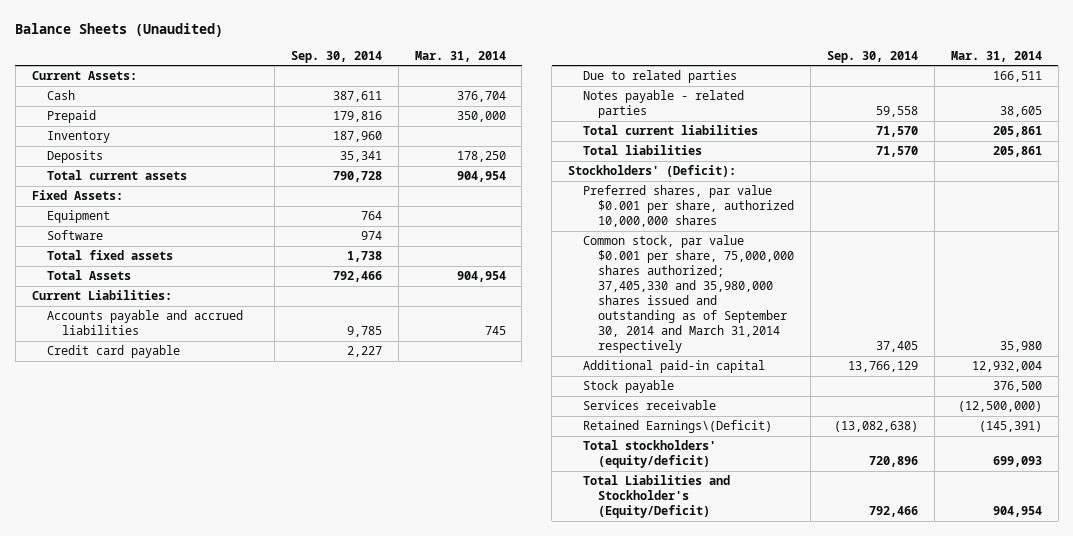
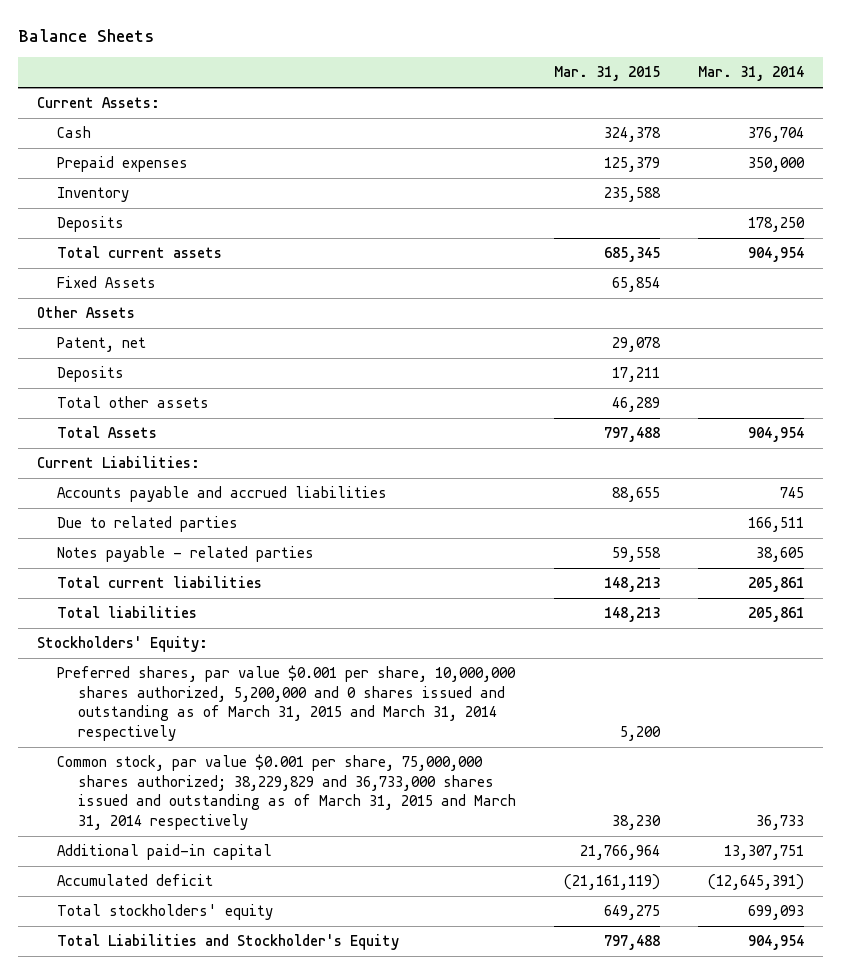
- Balance Sheets (Unaudited)
+ Balance Sheets
- | Sep. 30, 2014 | Mar. 31, 2014
+ | Mar. 31, 2015 | Mar. 31, 2014
- Prepaid | 179,816 | 350,000
+ Prepaid expenses | 125,379 | 350,000
- Fixed Assets:
- Equipment | 764 |
- Software | 974 |
- Total fixed assets | 1,738 |
+ Fixed Assets | 65,854 |
+ Other Assets
+ Patent, net | 29,078 |
+ Deposits | 17,211 |
+ Total other assets | 46,289 |
- Credit card payable | 2,227 |
- Stockholders' (Deficit):
- Preferred shares, par value $0.001 per share, authorized 10,000,000 shares
- Common stock, par value $0.001 per share, 75,000,000 shares authorized; 37,405,330 and 35,980,000 shares issued and outstanding as of September 30, 2014 and March 31,2014 respectively | 37,405 | 35,980
- Additional paid-in capital | 13,766,129 | 12,932,004
- Stock payable | | 376,500
- Services receivable | | (12,500,000)
- Retained Earnings\(Deficit) | (13,082,638) | (145,391)
- Total stockholders' (equity/deficit) | 720,896 | 699,093
- Total Liabilities and Stockholder's (Equity/Deficit) | 792,466 | 904,954
+ Stockholders' Equity:
+ Preferred shares, par value $0.001 per share, 10,000,000 shares authorized, 5,200,000 and 0 shares issued and outstanding as of March 31, 2015 and March 31, 2014 respectively | 5,200 |
+ Common stock, par value $0.001 per share, 75,000,000 shares authorized; 38,229,829 and 36,733,000 shares issued and outstanding as of March 31, 2015 and March 31, 2014 respectively | 38,230 | 36,733
+ Additional paid-in capital | 21,766,964 | 13,307,751
+ Accumulated deficit | (21,161,119) | (12,645,391)
+ Total stockholders' equity | 649,275 | 699,093
+ Total Liabilities and Stockholder's Equity | 797,488 | 904,954

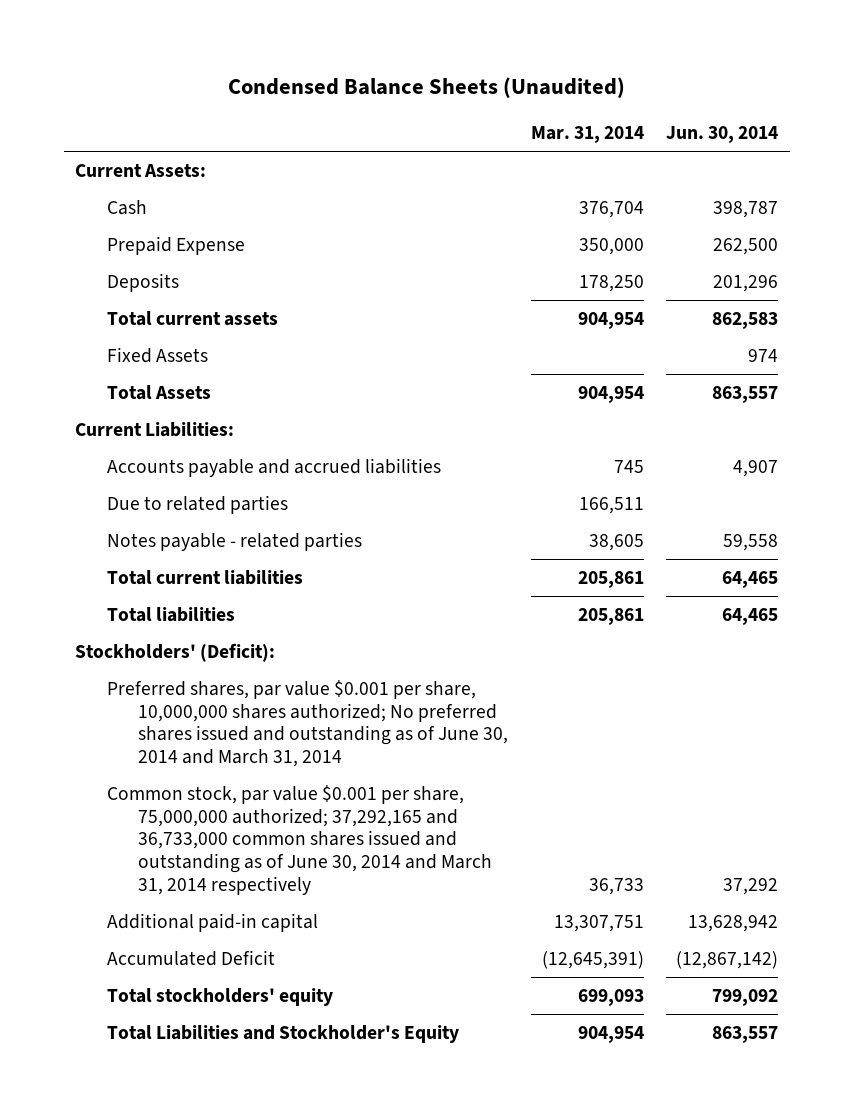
- Balance Sheets
+ Condensed Balance Sheets (Unaudited)
- | Mar. 31, 2015 | Mar. 31, 2014
+ | Mar. 31, 2014 | Jun. 30, 2014
- Prepaid expenses | 125,379 | 350,000
- Inventory | 235,588 |
+ Prepaid Expense | 350,000 | 262,500
- Other Assets
- Patent, net | 29,078 |
- Deposits | 17,211 |
- Total other assets | 46,289 |
- Stockholders' Equity:
- Preferred shares, par value $0.001 per share, 10,000,000 shares authorized, 5,200,000 and 0 shares issued and outstanding as of March 31, 2015 and March 31, 2014 respectively | 5,200 |
- Common stock, par value $0.001 per share, 75,000,000 shares authorized; 38,229,829 and 36,733,000 shares issued and outstanding as of March 31, 2015 and March 31, 2014 respectively | 38,230 | 36,733
+ Stockholders' (Deficit):
+ Preferred shares, par value $0.001 per share, 10,000,000 shares authorized; No preferred shares issued and outstanding as of June 30, 2014 and March 31, 2014
+ Common stock, par value $0.001 per share, 75,000,000 authorized; 37,292,165 and 36,733,000 common shares issued and outstanding as of June 30, 2014 and March 31, 2014 respectively | 36,733 | 37,292
- Accumulated deficit | (21,161,119) | (12,645,391)
+ Accumulated Deficit | (12,645,391) | (12,867,142)

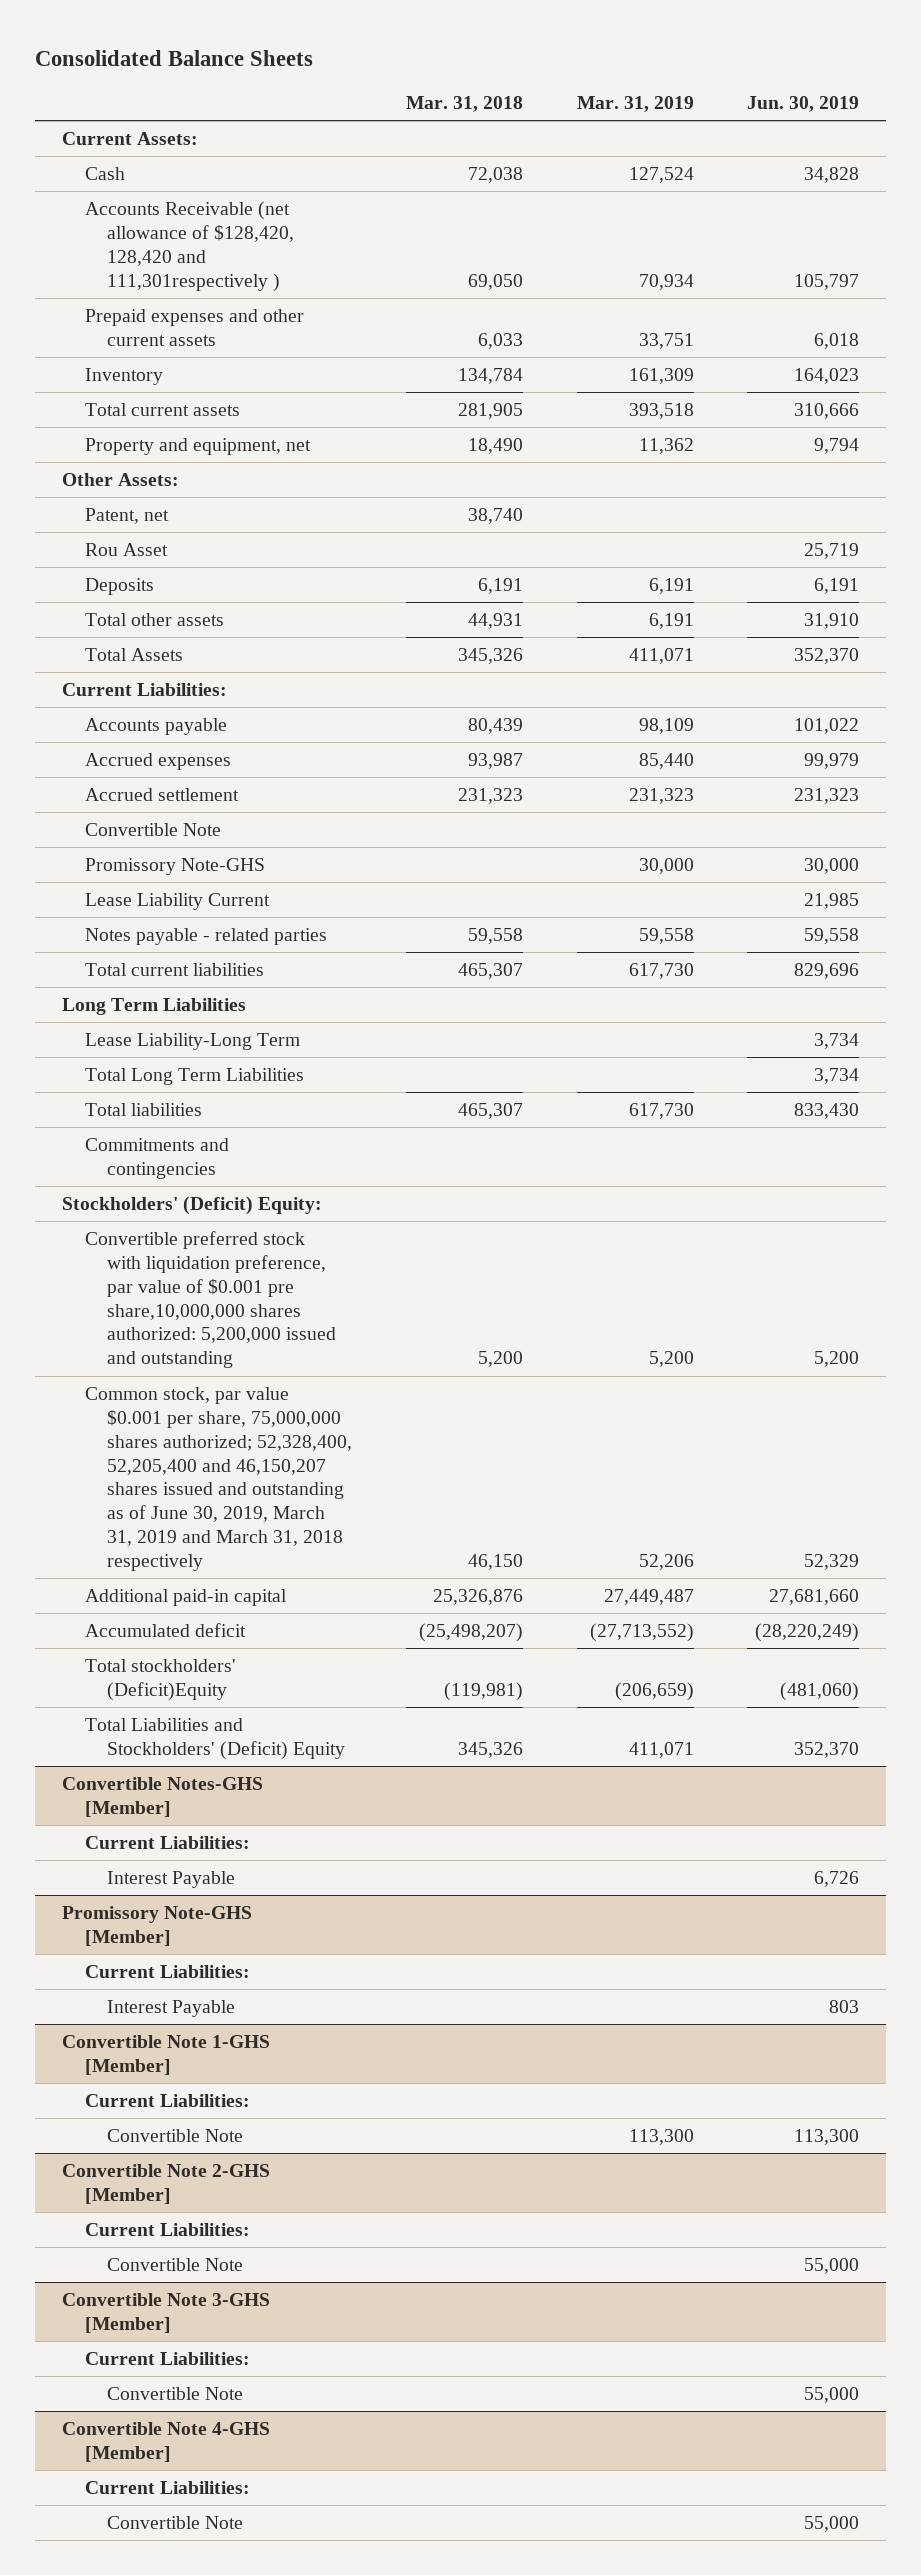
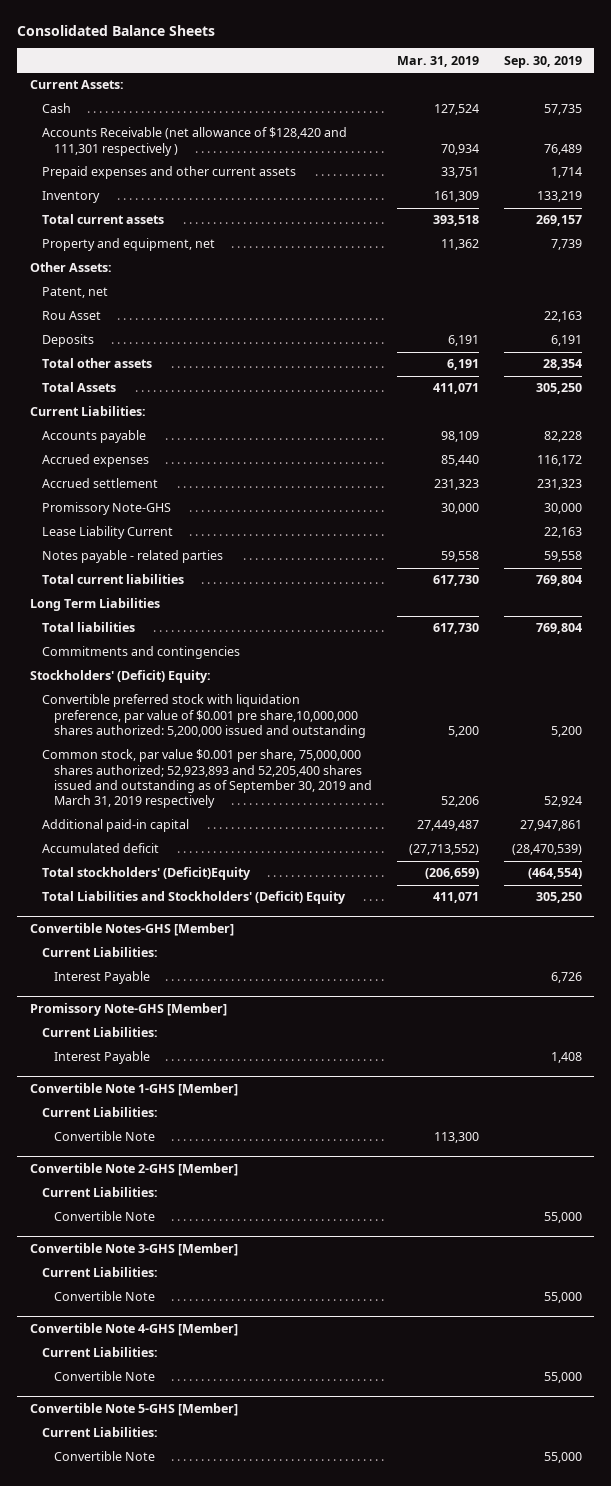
- | Mar. 31, 2018 | Mar. 31, 2019 | Jun. 30, 2019
+ | Mar. 31, 2019 | Sep. 30, 2019
- Accounts Receivable (net allowance of $128,420, 128,420 and 111,301respectively ) | 69,050 | 70,934 | 105,797
+ Accounts Receivable (net allowance of $128,420 and 111,301 respectively ) | 70,934 | 76,489
- Convertible Note
- Lease Liability-Long Term | | | 3,734
- Total Long Term Liabilities | | | 3,734
- Common stock, par value $0.001 per share, 75,000,000 shares authorized; 52,328,400, 52,205,400 and 46,150,207 shares issued and outstanding as of June 30, 2019, March 31, 2019 and March 31, 2018 respectively | 46,150 | 52,206 | 52,329
+ Common stock, par value $0.001 per share, 75,000,000 shares authorized; 52,923,893 and 52,205,400 shares issued and outstanding as of September 30, 2019 and March 31, 2019 respectively | 52,206 | 52,924
+ Convertible Note 5-GHS [Member]
+ Current Liabilities:
+ Convertible Note | | 55,000

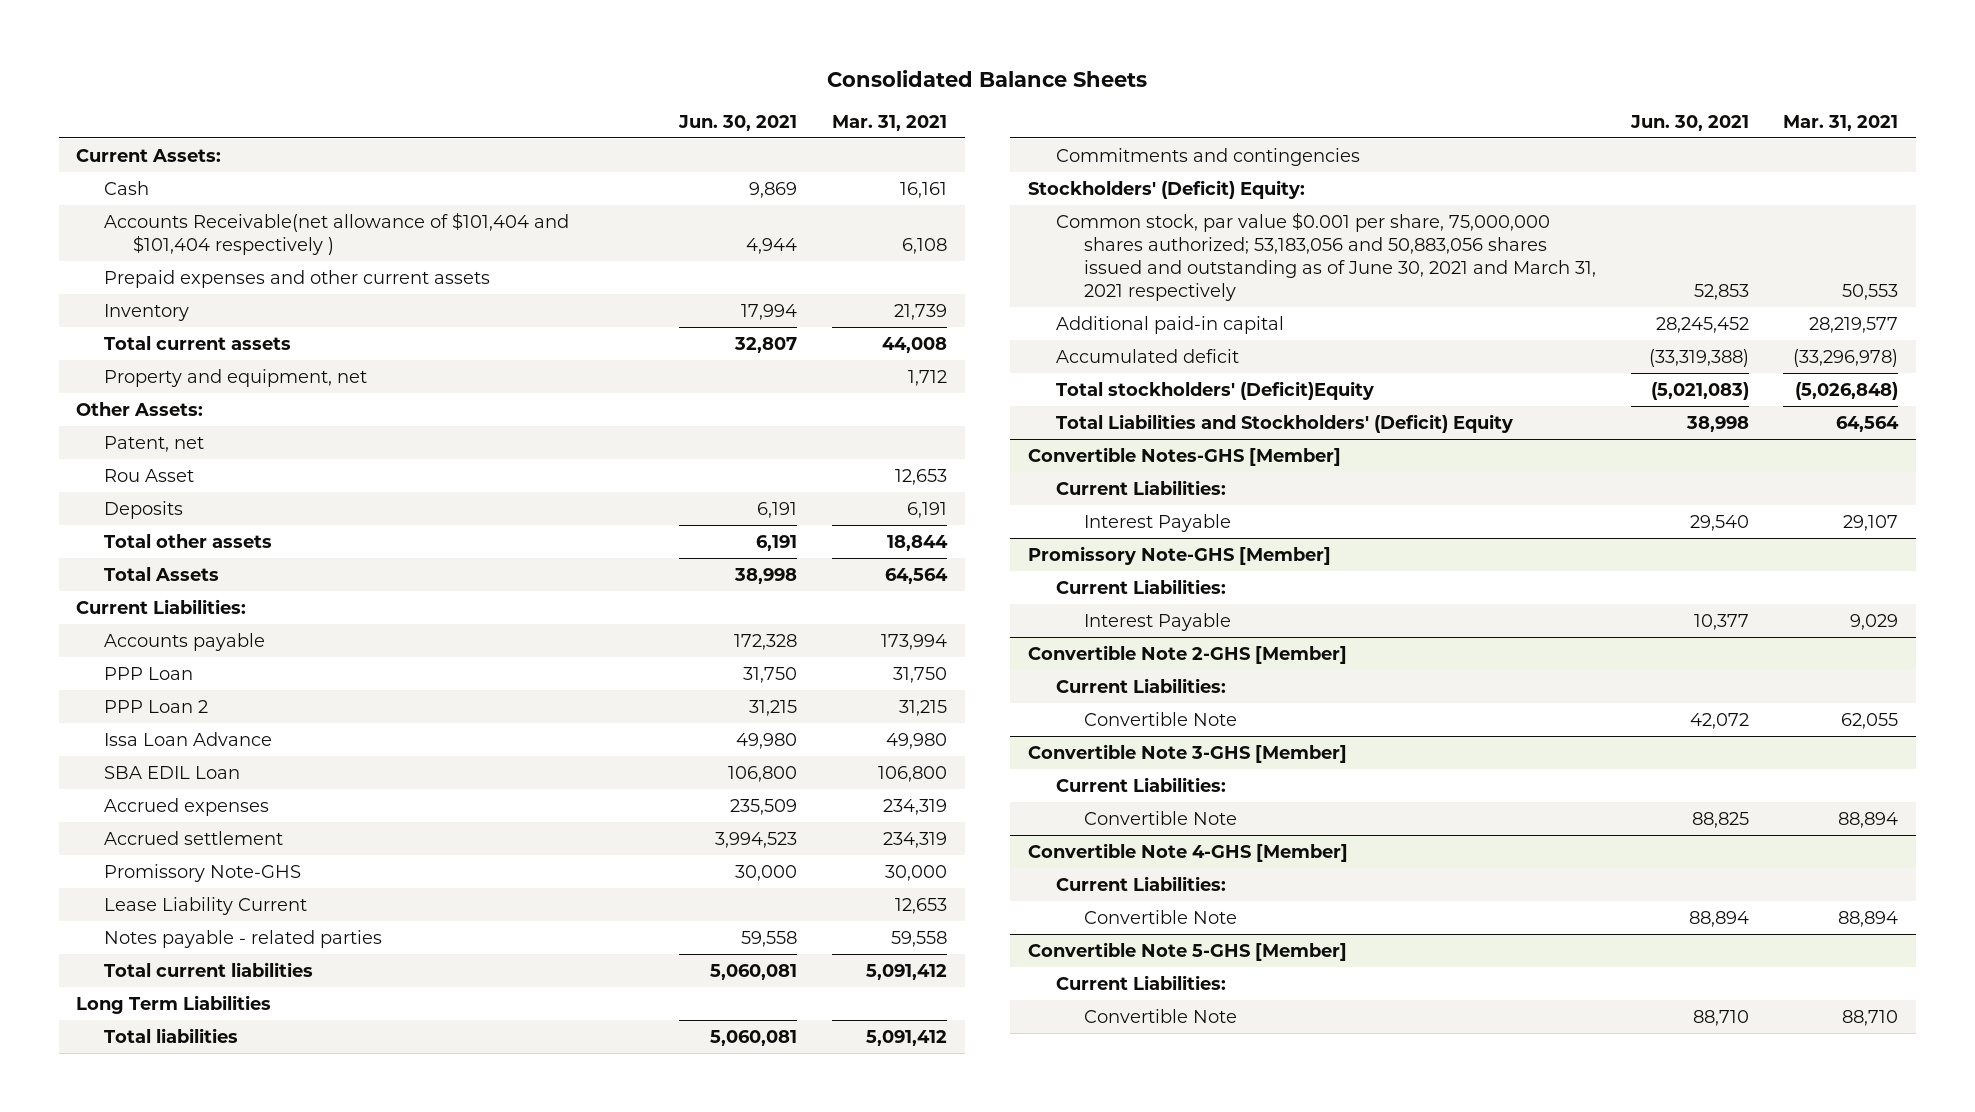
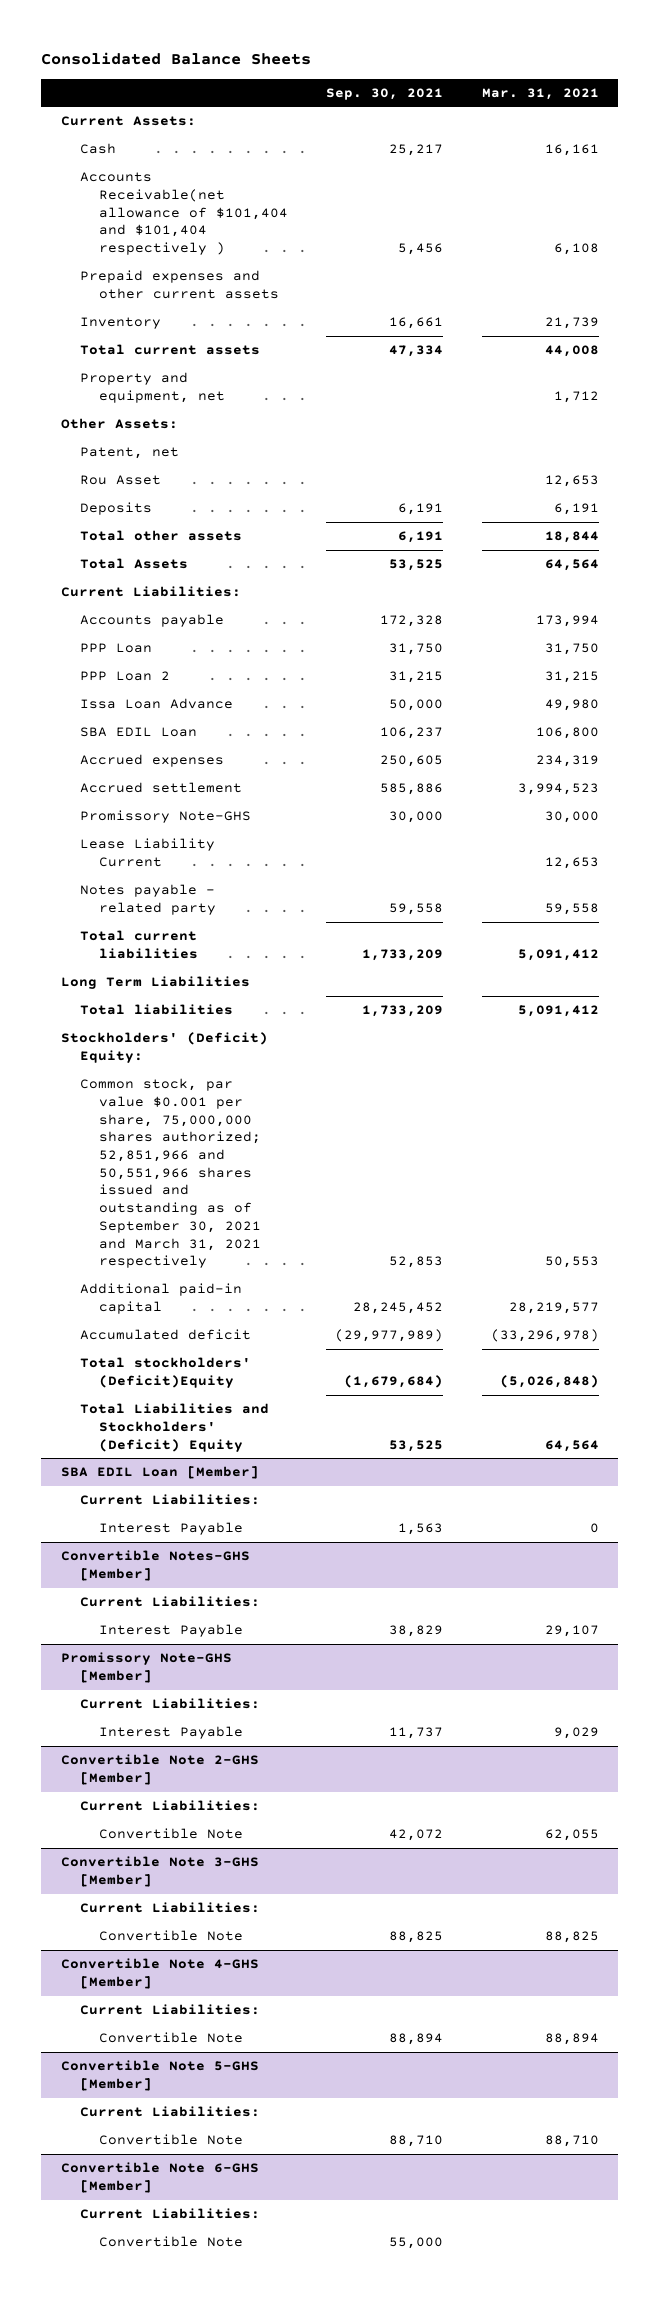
- | Jun. 30, 2021 | Mar. 31, 2021
+ | Sep. 30, 2021 | Mar. 31, 2021
- Accrued settlement | 3,994,523 | 234,319
+ Accrued settlement | 585,886 | 3,994,523
- Notes payable - related parties | 59,558 | 59,558
+ Notes payable - related party | 59,558 | 59,558
- Commitments and contingencies
- Common stock, par value $0.001 per share, 75,000,000 shares authorized; 53,183,056 and 50,883,056 shares issued and outstanding as of June 30, 2021 and March 31, 2021 respectively | 52,853 | 50,553
+ Common stock, par value $0.001 per share, 75,000,000 shares authorized; 52,851,966 and 50,551,966 shares issued and outstanding as of September 30, 2021 and March 31, 2021 respectively | 52,853 | 50,553
+ SBA EDIL Loan [Member]
+ Current Liabilities:
+ Interest Payable | 1,563 | 0
@ Convertible Note 3-GHS [Member]
- Convertible Note | 88,825 | 88,894
+ Convertible Note | 88,825 | 88,825
+ Convertible Note 6-GHS [Member]
+ Current Liabilities:
+ Convertible Note | 55,000 |

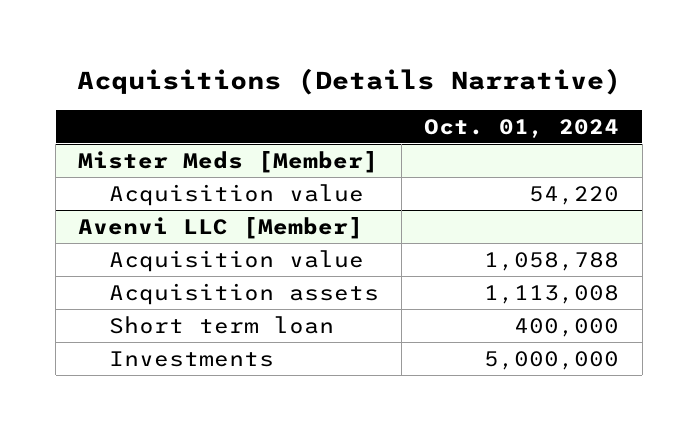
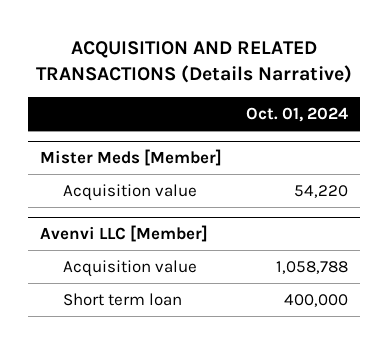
- Acquisitions (Details Narrative)
+ ACQUISITION AND RELATED TRANSACTIONS (Details Narrative)
@ Avenvi LLC [Member]
- Acquisition assets | 1,113,008
- Investments | 5,000,000

